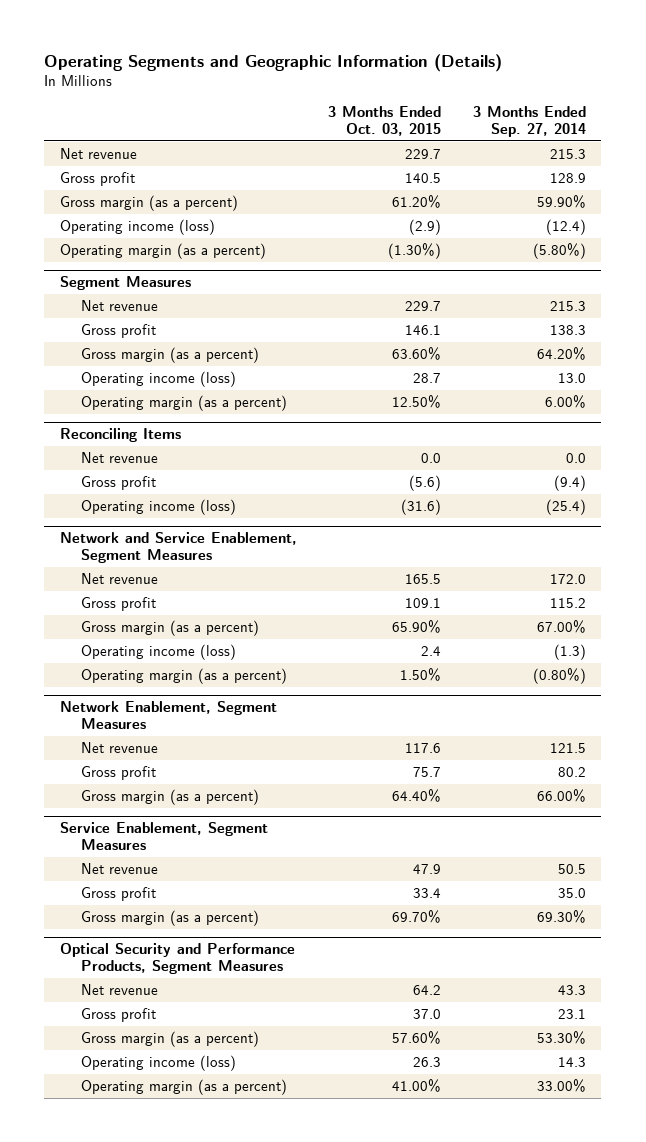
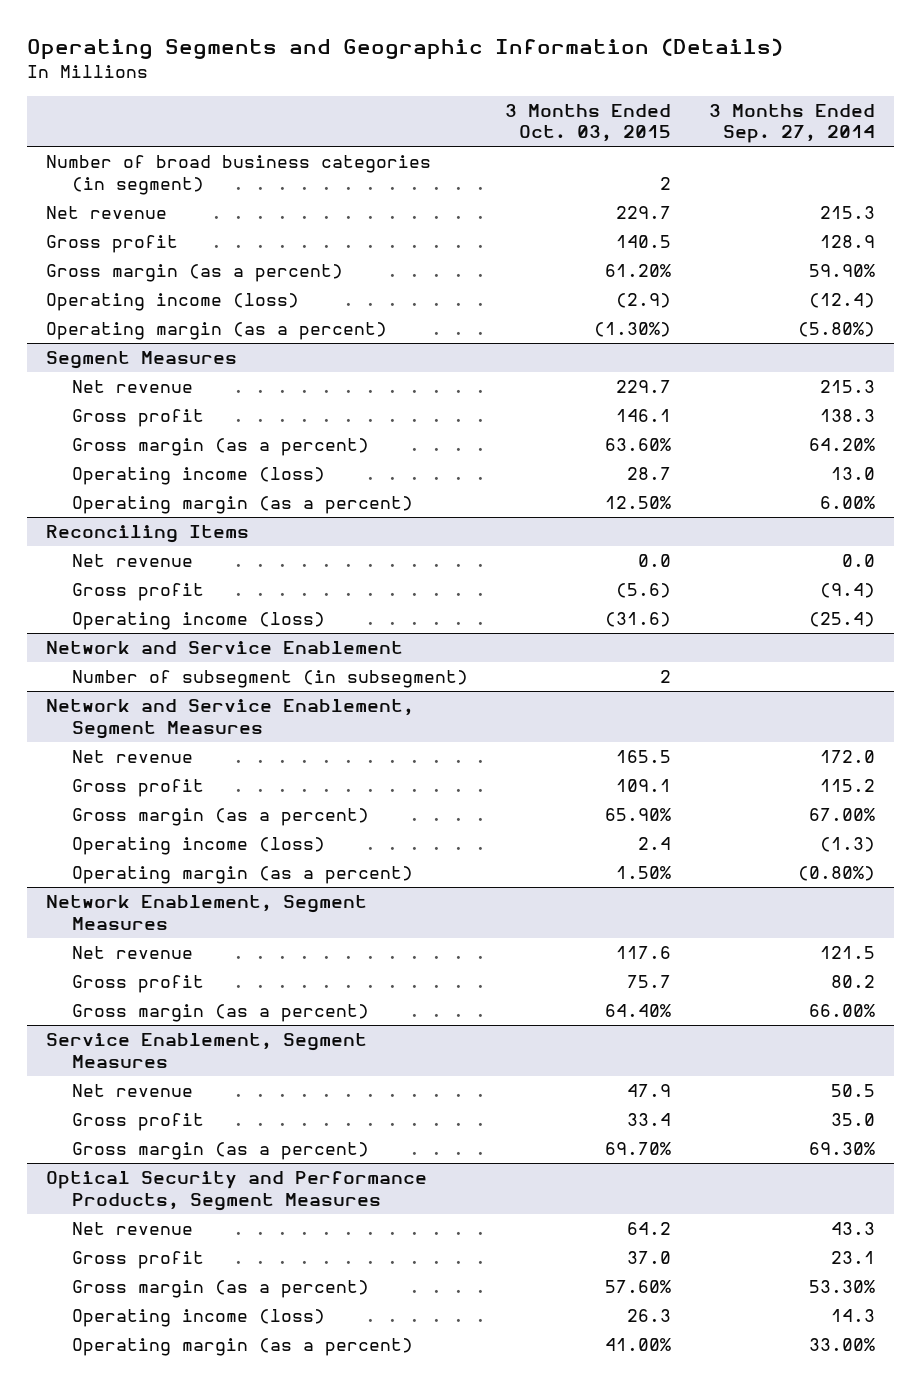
+ Number of broad business categories (in segment) | 2 |
+ Network and Service Enablement
+ Number of subsegment (in subsegment) | 2 |

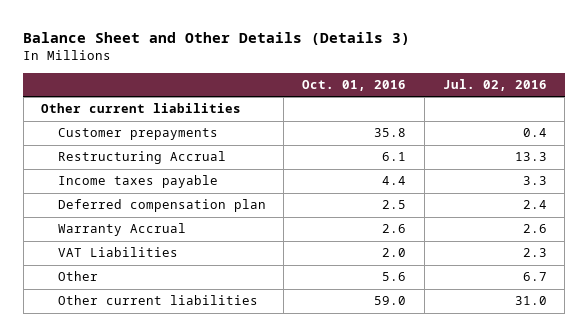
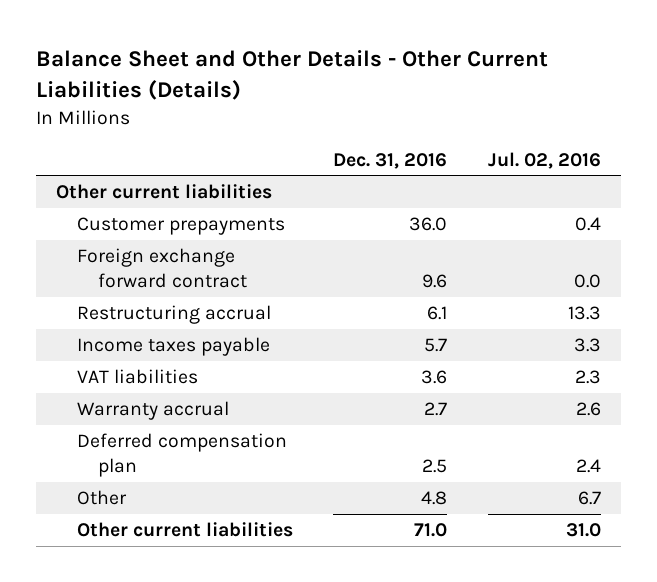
- Balance Sheet and Other Details (Details 3)
+ Balance Sheet and Other Details - Other Current Liabilities (Details)
- | Oct. 01, 2016 | Jul. 02, 2016
+ | Dec. 31, 2016 | Jul. 02, 2016
- Restructuring Accrual | 6.1 | 13.3
+ Foreign exchange forward contract | 9.6 | 0.0
+ Restructuring accrual | 6.1 | 13.3
+ VAT liabilities | 3.6 | 2.3
+ Warranty accrual | 2.7 | 2.6
- Warranty Accrual | 2.6 | 2.6
- VAT Liabilities | 2.0 | 2.3

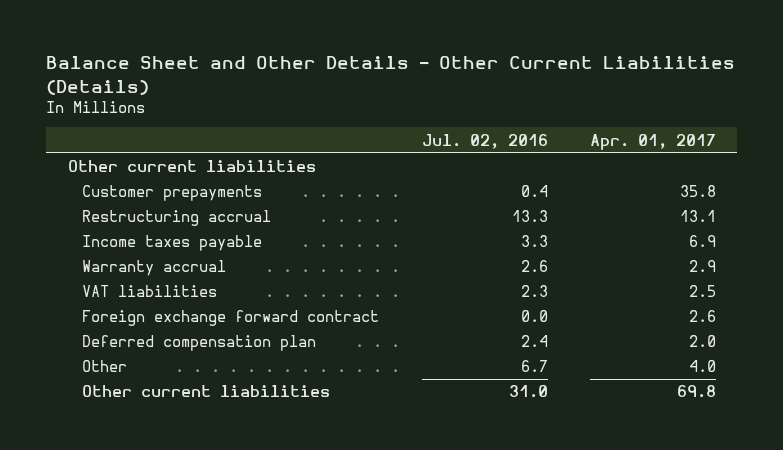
- | Dec. 31, 2016 | Jul. 02, 2016
+ | Jul. 02, 2016 | Apr. 01, 2017
moved down: VAT liabilities | 2.3 | 2.5
moved down: Foreign exchange forward contract | 0.0 | 2.6

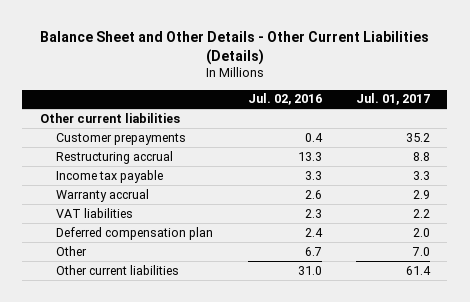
- | Jul. 02, 2016 | Apr. 01, 2017
+ | Jul. 02, 2016 | Jul. 01, 2017
- Income taxes payable | 3.3 | 6.9
+ Income tax payable | 3.3 | 3.3
- Foreign exchange forward contract | 0.0 | 2.6

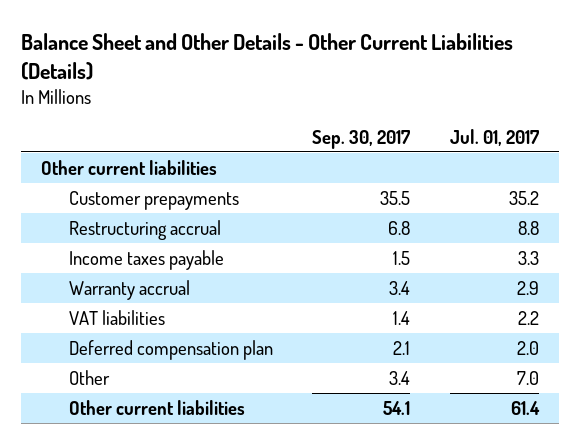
- | Jul. 02, 2016 | Jul. 01, 2017
+ | Sep. 30, 2017 | Jul. 01, 2017
- Income tax payable | 3.3 | 3.3
+ Income taxes payable | 1.5 | 3.3

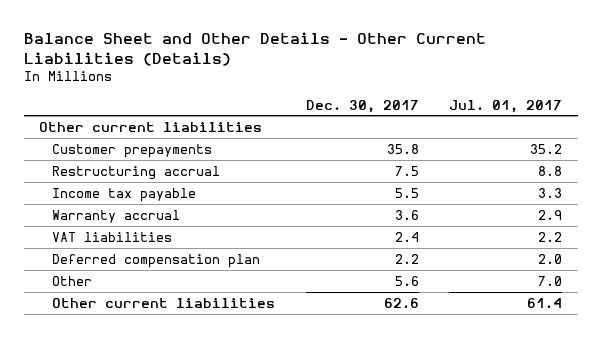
- | Sep. 30, 2017 | Jul. 01, 2017
+ | Dec. 30, 2017 | Jul. 01, 2017
- Income taxes payable | 1.5 | 3.3
+ Income tax payable | 5.5 | 3.3

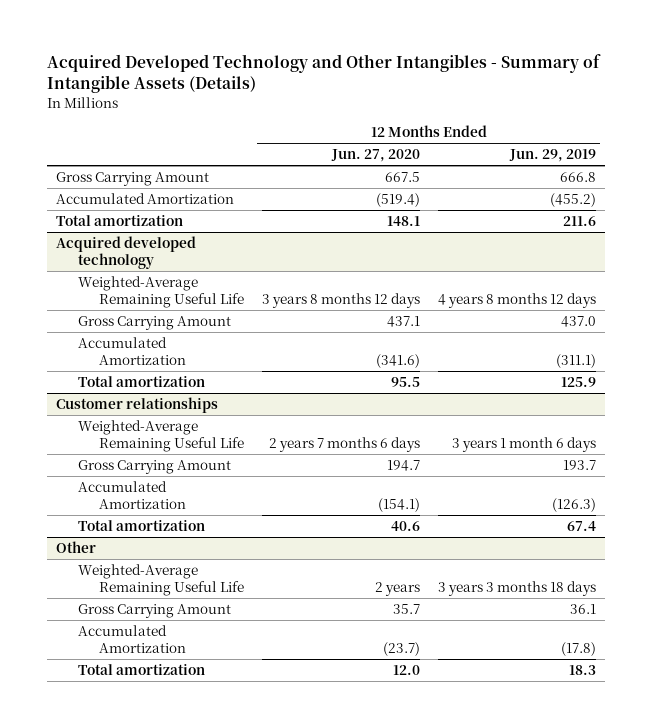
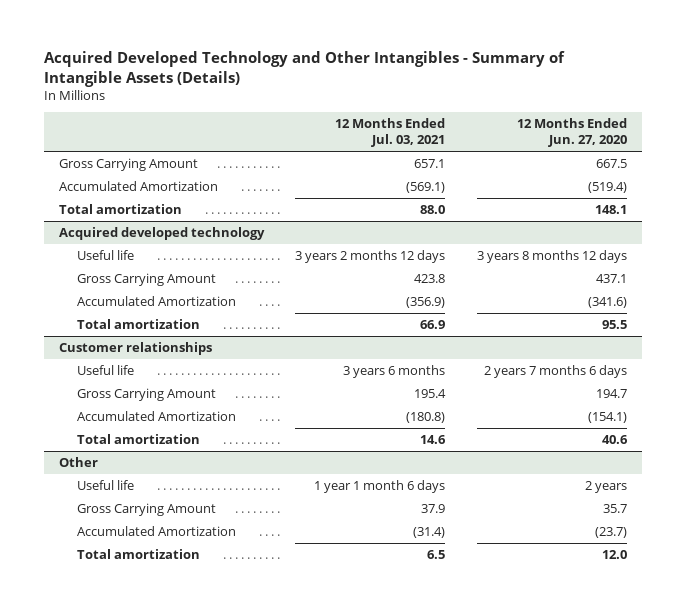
- | 12 Months Ended Jun. 27, 2020 | 12 Months Ended Jun. 29, 2019
+ | 12 Months Ended Jul. 03, 2021 | 12 Months Ended Jun. 27, 2020
@ Acquired developed technology
- Weighted-Average Remaining Useful Life | 3 years 8 months 12 days | 4 years 8 months 12 days
+ Useful life | 3 years 2 months 12 days | 3 years 8 months 12 days
@ Customer relationships
- Weighted-Average Remaining Useful Life | 2 years 7 months 6 days | 3 years 1 month 6 days
+ Useful life | 3 years 6 months | 2 years 7 months 6 days
@ Other
- Weighted-Average Remaining Useful Life | 2 years | 3 years 3 months 18 days
+ Useful life | 1 year 1 month 6 days | 2 years

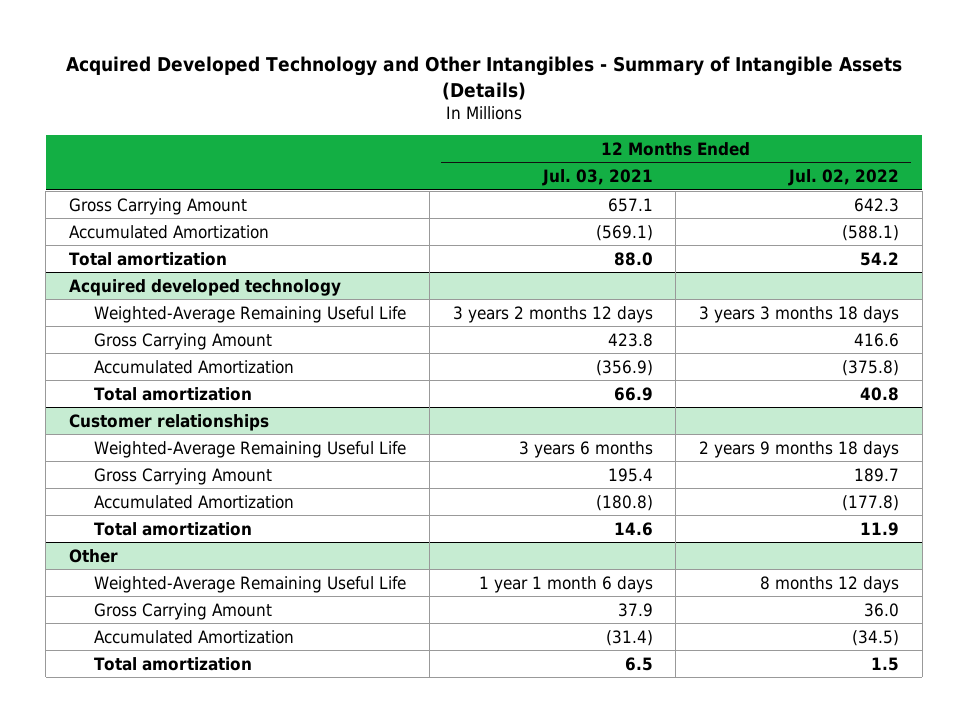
- | 12 Months Ended Jul. 03, 2021 | 12 Months Ended Jun. 27, 2020
+ | 12 Months Ended Jul. 03, 2021 | 12 Months Ended Jul. 02, 2022
@ Acquired developed technology
- Useful life | 3 years 2 months 12 days | 3 years 8 months 12 days
+ Weighted-Average Remaining Useful Life | 3 years 2 months 12 days | 3 years 3 months 18 days
@ Customer relationships
- Useful life | 3 years 6 months | 2 years 7 months 6 days
+ Weighted-Average Remaining Useful Life | 3 years 6 months | 2 years 9 months 18 days
@ Other
- Useful life | 1 year 1 month 6 days | 2 years
+ Weighted-Average Remaining Useful Life | 1 year 1 month 6 days | 8 months 12 days

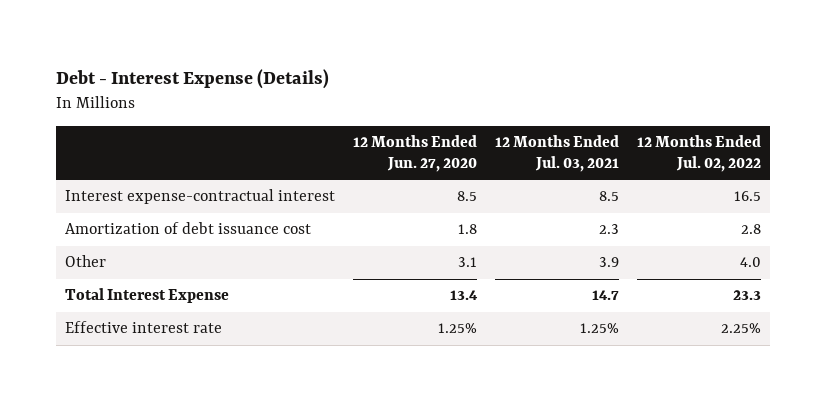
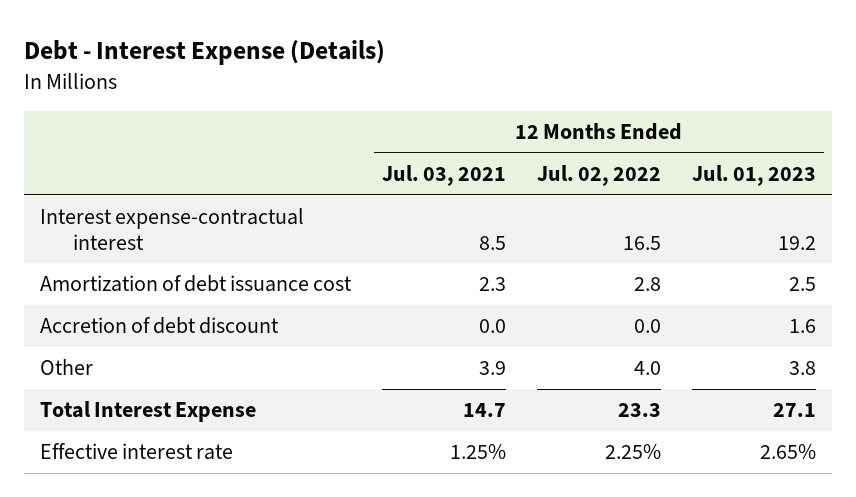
- | 12 Months Ended Jun. 27, 2020 | 12 Months Ended Jul. 03, 2021 | 12 Months Ended Jul. 02, 2022
+ | 12 Months Ended Jul. 03, 2021 | 12 Months Ended Jul. 02, 2022 | 12 Months Ended Jul. 01, 2023
+ Accretion of debt discount | 0.0 | 0.0 | 1.6

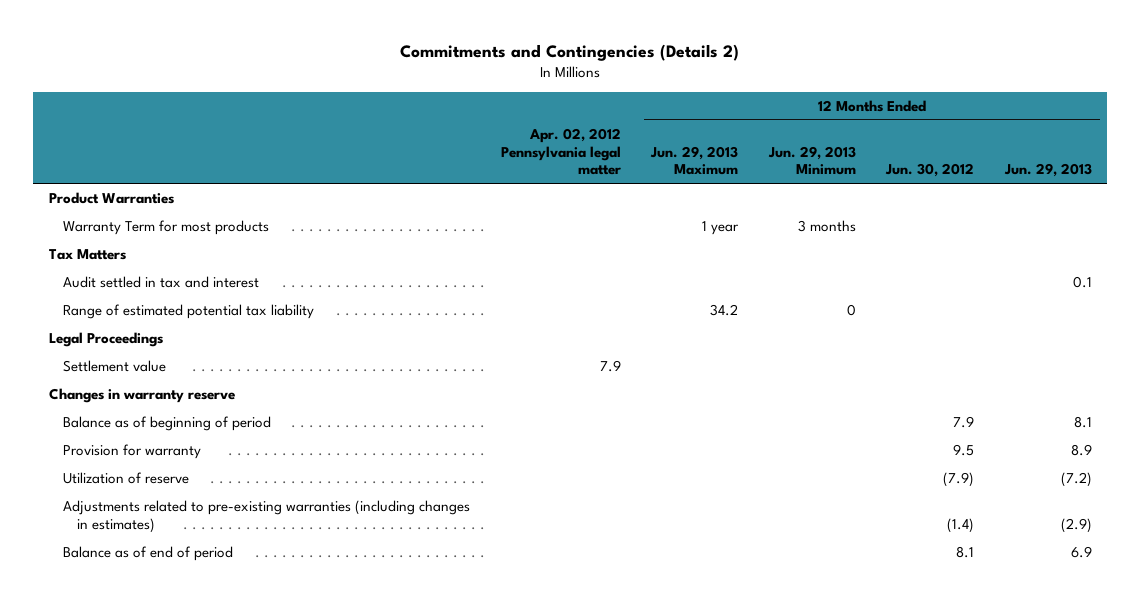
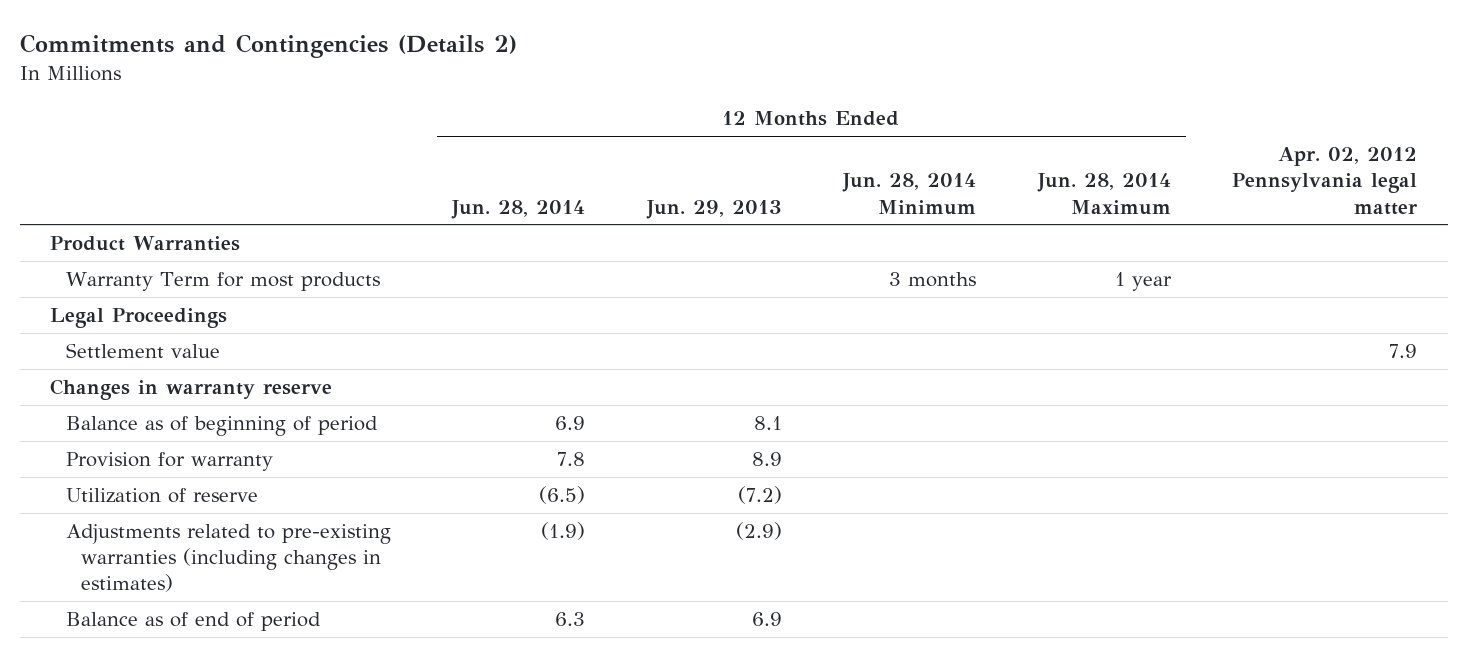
- | Apr. 02, 2012 Pennsylvania legal matter | 12 Months Ended Jun. 29, 2013 Maximum | 12 Months Ended Jun. 29, 2013 Minimum | 12 Months Ended Jun. 30, 2012 | 12 Months Ended Jun. 29, 2013
+ | 12 Months Ended Jun. 28, 2014 | 12 Months Ended Jun. 29, 2013 | 12 Months Ended Jun. 28, 2014 Minimum | 12 Months Ended Jun. 28, 2014 Maximum | Apr. 02, 2012 Pennsylvania legal matter
- Tax Matters
- Audit settled in tax and interest | | | | | 0.1
- Range of estimated potential tax liability | | 34.2 | 0 | |

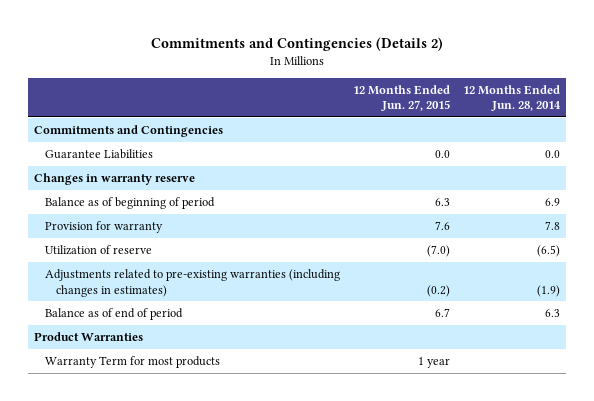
- | 12 Months Ended Jun. 28, 2014 | 12 Months Ended Jun. 29, 2013 | 12 Months Ended Jun. 28, 2014 Minimum | 12 Months Ended Jun. 28, 2014 Maximum | Apr. 02, 2012 Pennsylvania legal matter
+ | 12 Months Ended Jun. 27, 2015 | 12 Months Ended Jun. 28, 2014
- Legal Proceedings
- Settlement value | | | | | 7.9
+ Commitments and Contingencies
+ Guarantee Liabilities | 0.0 | 0.0
moved down: Product Warranties
moved down: Warranty Term for most products | 1 year |

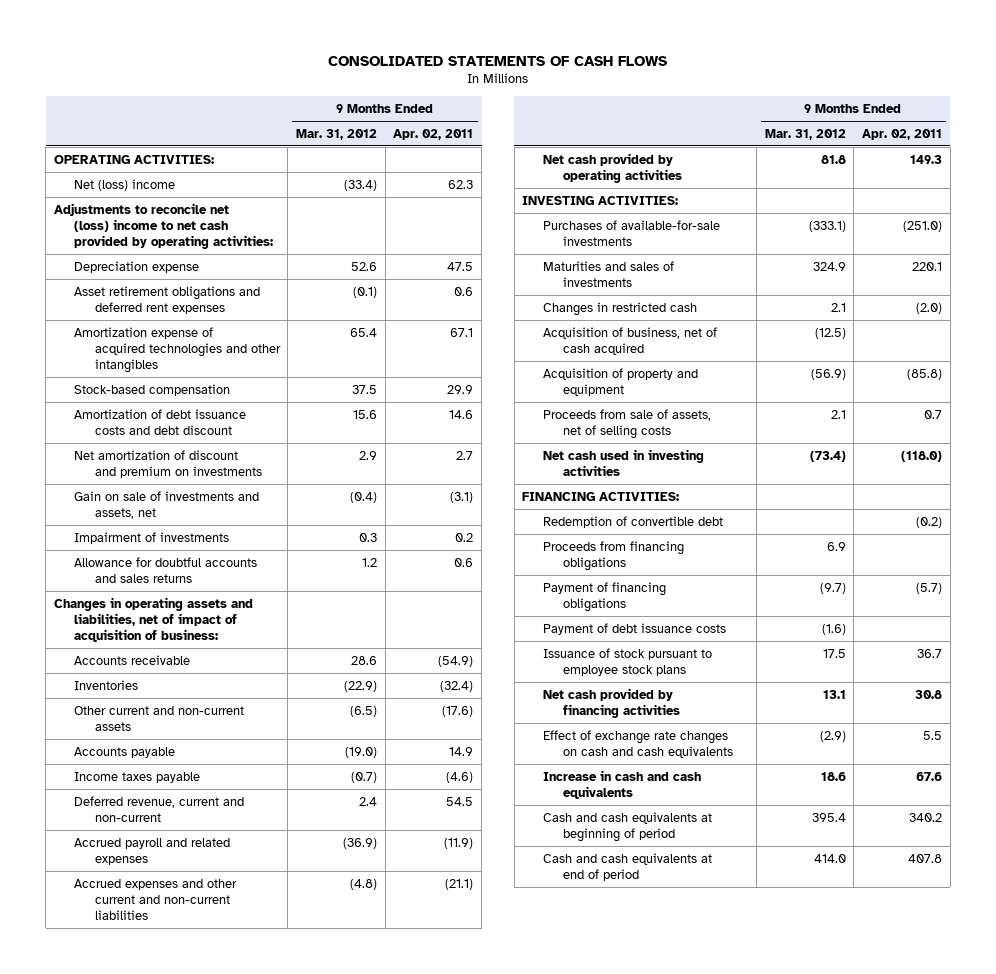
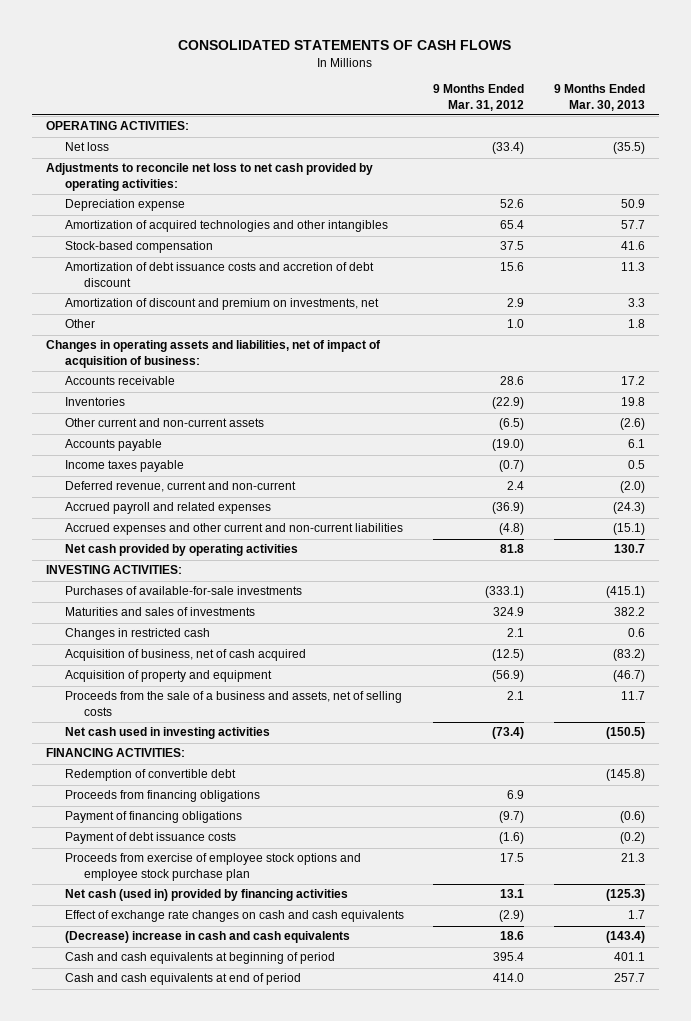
- | 9 Months Ended Mar. 31, 2012 | 9 Months Ended Apr. 02, 2011
+ | 9 Months Ended Mar. 31, 2012 | 9 Months Ended Mar. 30, 2013
- Net (loss) income | (33.4) | 62.3
- Adjustments to reconcile net (loss) income to net cash provided by operating activities:
+ Net loss | (33.4) | (35.5)
+ Adjustments to reconcile net loss to net cash provided by operating activities:
- Asset retirement obligations and deferred rent expenses | (0.1) | 0.6
- Amortization expense of acquired technologies and other intangibles | 65.4 | 67.1
+ Amortization of acquired technologies and other intangibles | 65.4 | 57.7
- Amortization of debt issuance costs and debt discount | 15.6 | 14.6
- Net amortization of discount and premium on investments | 2.9 | 2.7
- Gain on sale of investments and assets, net | (0.4) | (3.1)
- Impairment of investments | 0.3 | 0.2
- Allowance for doubtful accounts and sales returns | 1.2 | 0.6
+ Amortization of debt issuance costs and accretion of debt discount | 15.6 | 11.3
+ Amortization of discount and premium on investments, net | 2.9 | 3.3
+ Other | 1.0 | 1.8
- Proceeds from sale of assets, net of selling costs | 2.1 | 0.7
+ Proceeds from the sale of a business and assets, net of selling costs | 2.1 | 11.7
- Issuance of stock pursuant to employee stock plans | 17.5 | 36.7
- Net cash provided by financing activities | 13.1 | 30.8
+ Proceeds from exercise of employee stock options and employee stock purchase plan | 17.5 | 21.3
+ Net cash (used in) provided by financing activities | 13.1 | (125.3)
- Increase in cash and cash equivalents | 18.6 | 67.6
+ (Decrease) increase in cash and cash equivalents | 18.6 | (143.4)

